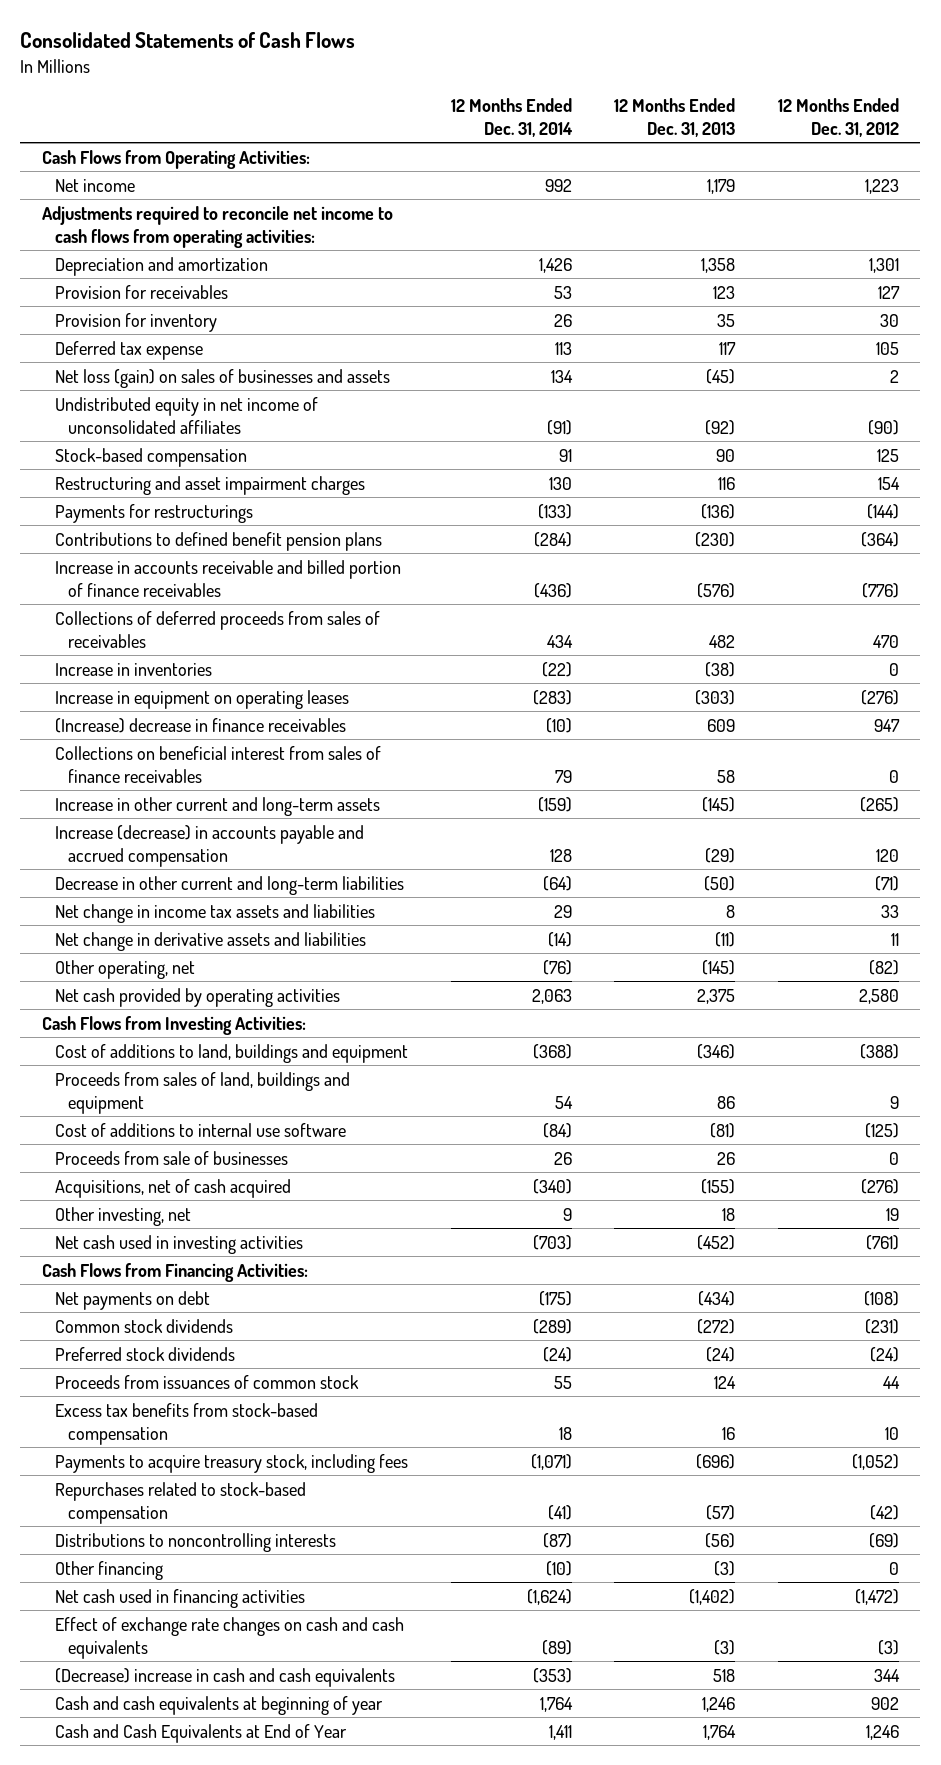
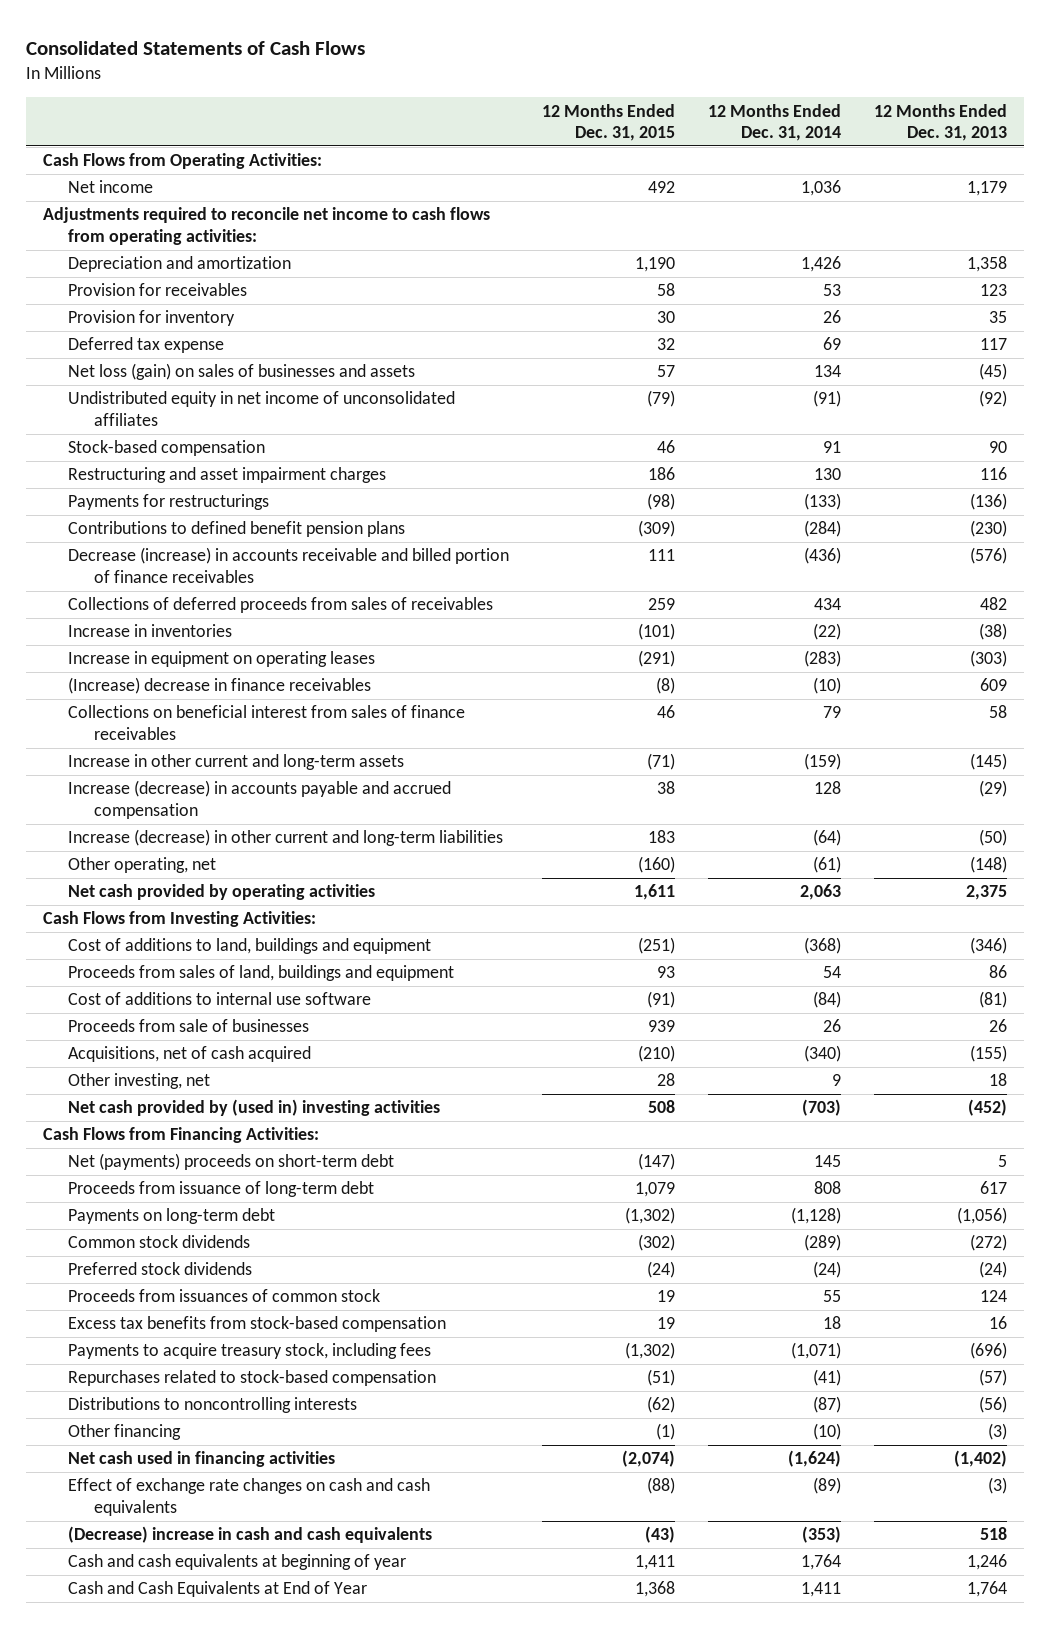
- | 12 Months Ended Dec. 31, 2014 | 12 Months Ended Dec. 31, 2013 | 12 Months Ended Dec. 31, 2012
+ | 12 Months Ended Dec. 31, 2015 | 12 Months Ended Dec. 31, 2014 | 12 Months Ended Dec. 31, 2013
- Net income | 992 | 1,179 | 1,223
+ Net income | 492 | 1,036 | 1,179
- Deferred tax expense | 113 | 117 | 105
+ Deferred tax expense | 32 | 69 | 117
- Increase in accounts receivable and billed portion of finance receivables | (436) | (576) | (776)
+ Decrease (increase) in accounts receivable and billed portion of finance receivables | 111 | (436) | (576)
- Decrease in other current and long-term liabilities | (64) | (50) | (71)
- Net change in income tax assets and liabilities | 29 | 8 | 33
- Net change in derivative assets and liabilities | (14) | (11) | 11
- Other operating, net | (76) | (145) | (82)
+ Increase (decrease) in other current and long-term liabilities | 183 | (64) | (50)
+ Other operating, net | (160) | (61) | (148)
- Net cash used in investing activities | (703) | (452) | (761)
+ Net cash provided by (used in) investing activities | 508 | (703) | (452)
- Net payments on debt | (175) | (434) | (108)
+ Net (payments) proceeds on short-term debt | (147) | 145 | 5
+ Proceeds from issuance of long-term debt | 1,079 | 808 | 617
+ Payments on long-term debt | (1,302) | (1,128) | (1,056)

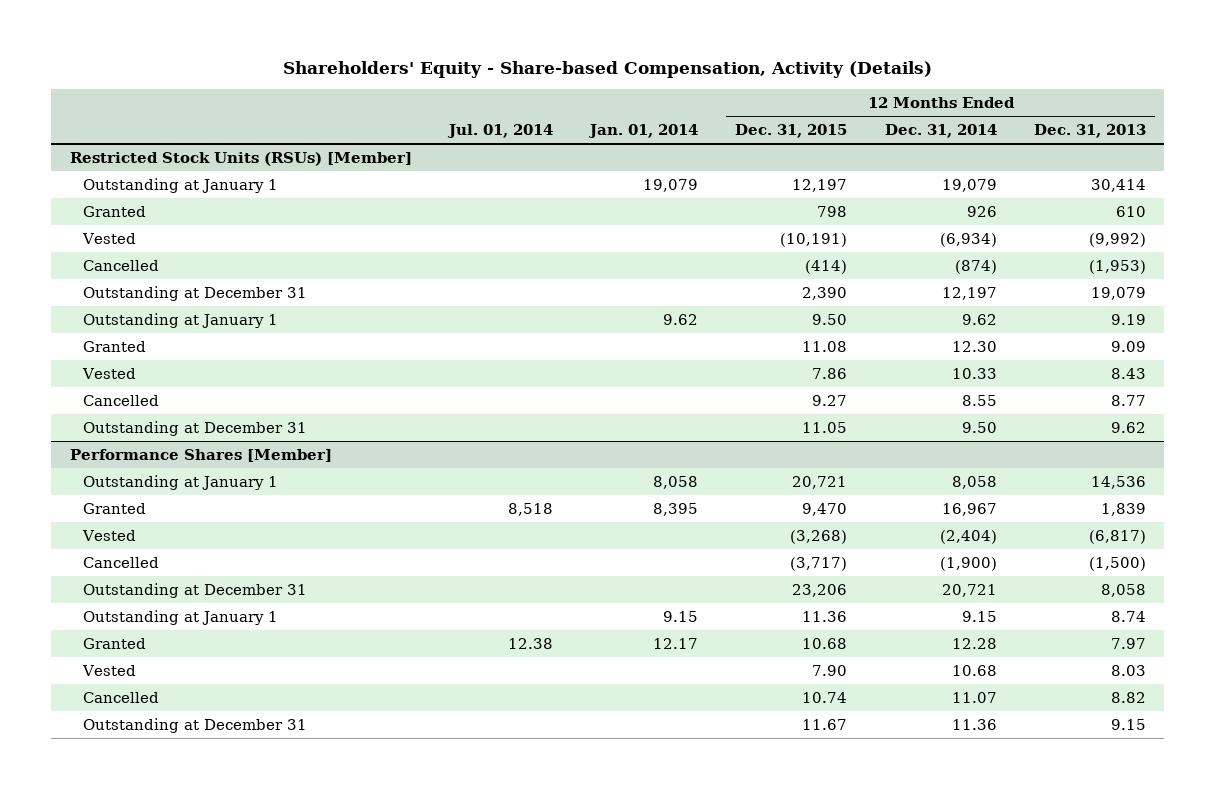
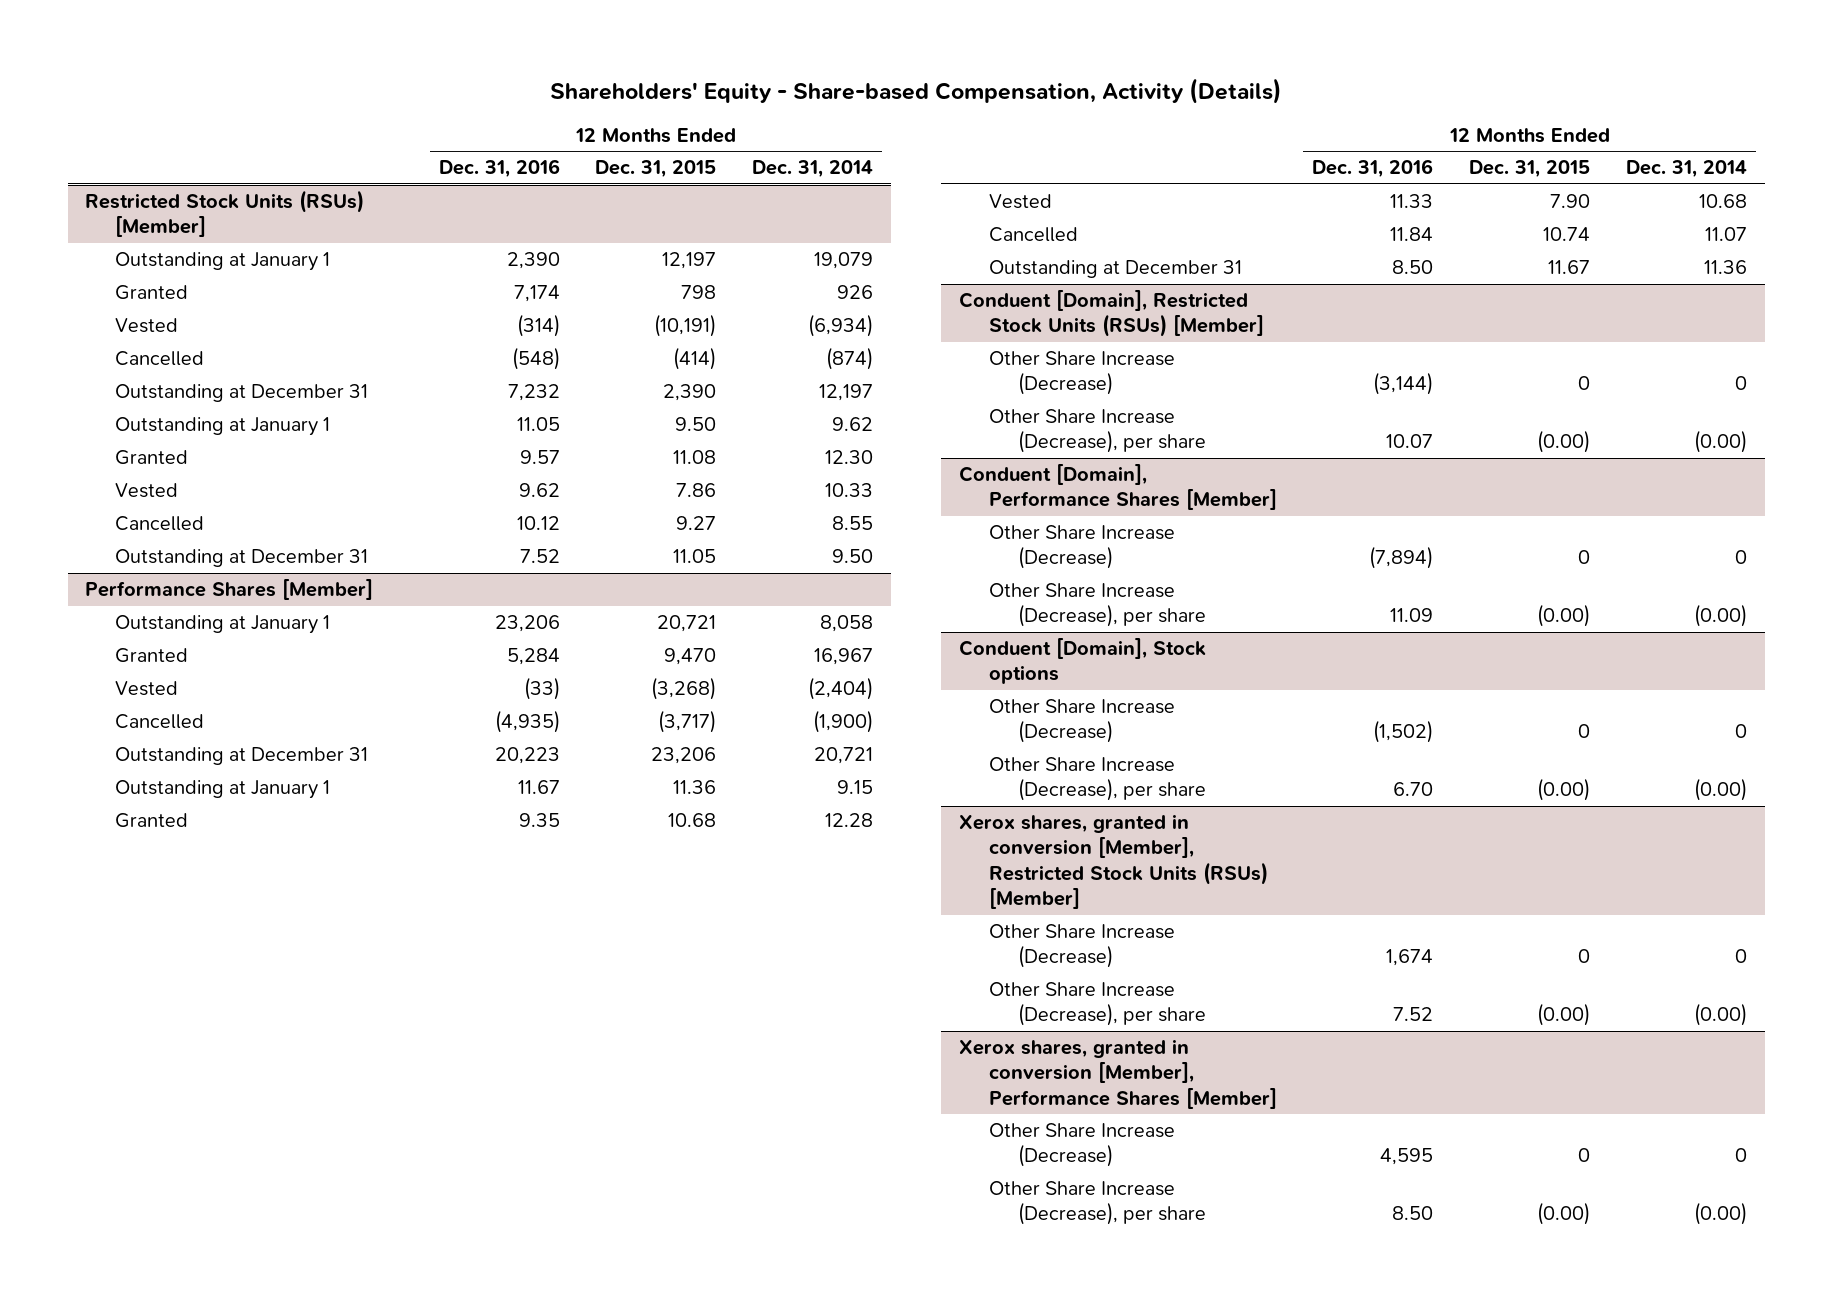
- | Jul. 01, 2014 | Jan. 01, 2014 | 12 Months Ended Dec. 31, 2015 | 12 Months Ended Dec. 31, 2014 | 12 Months Ended Dec. 31, 2013
+ | 12 Months Ended Dec. 31, 2016 | 12 Months Ended Dec. 31, 2015 | 12 Months Ended Dec. 31, 2014
+ Conduent [Domain], Restricted Stock Units (RSUs) [Member]
+ Other Share Increase (Decrease) | (3,144) | 0 | 0
+ Other Share Increase (Decrease), per share | 10.07 | (0.00) | (0.00)
+ Conduent [Domain], Performance Shares [Member]
+ Other Share Increase (Decrease) | (7,894) | 0 | 0
+ Other Share Increase (Decrease), per share | 11.09 | (0.00) | (0.00)
+ Conduent [Domain], Stock options
+ Other Share Increase (Decrease) | (1,502) | 0 | 0
+ Other Share Increase (Decrease), per share | 6.70 | (0.00) | (0.00)
+ Xerox shares, granted in conversion [Member], Restricted Stock Units (RSUs) [Member]
+ Other Share Increase (Decrease) | 1,674 | 0 | 0
+ Other Share Increase (Decrease), per share | 7.52 | (0.00) | (0.00)
+ Xerox shares, granted in conversion [Member], Performance Shares [Member]
+ Other Share Increase (Decrease) | 4,595 | 0 | 0
+ Other Share Increase (Decrease), per share | 8.50 | (0.00) | (0.00)

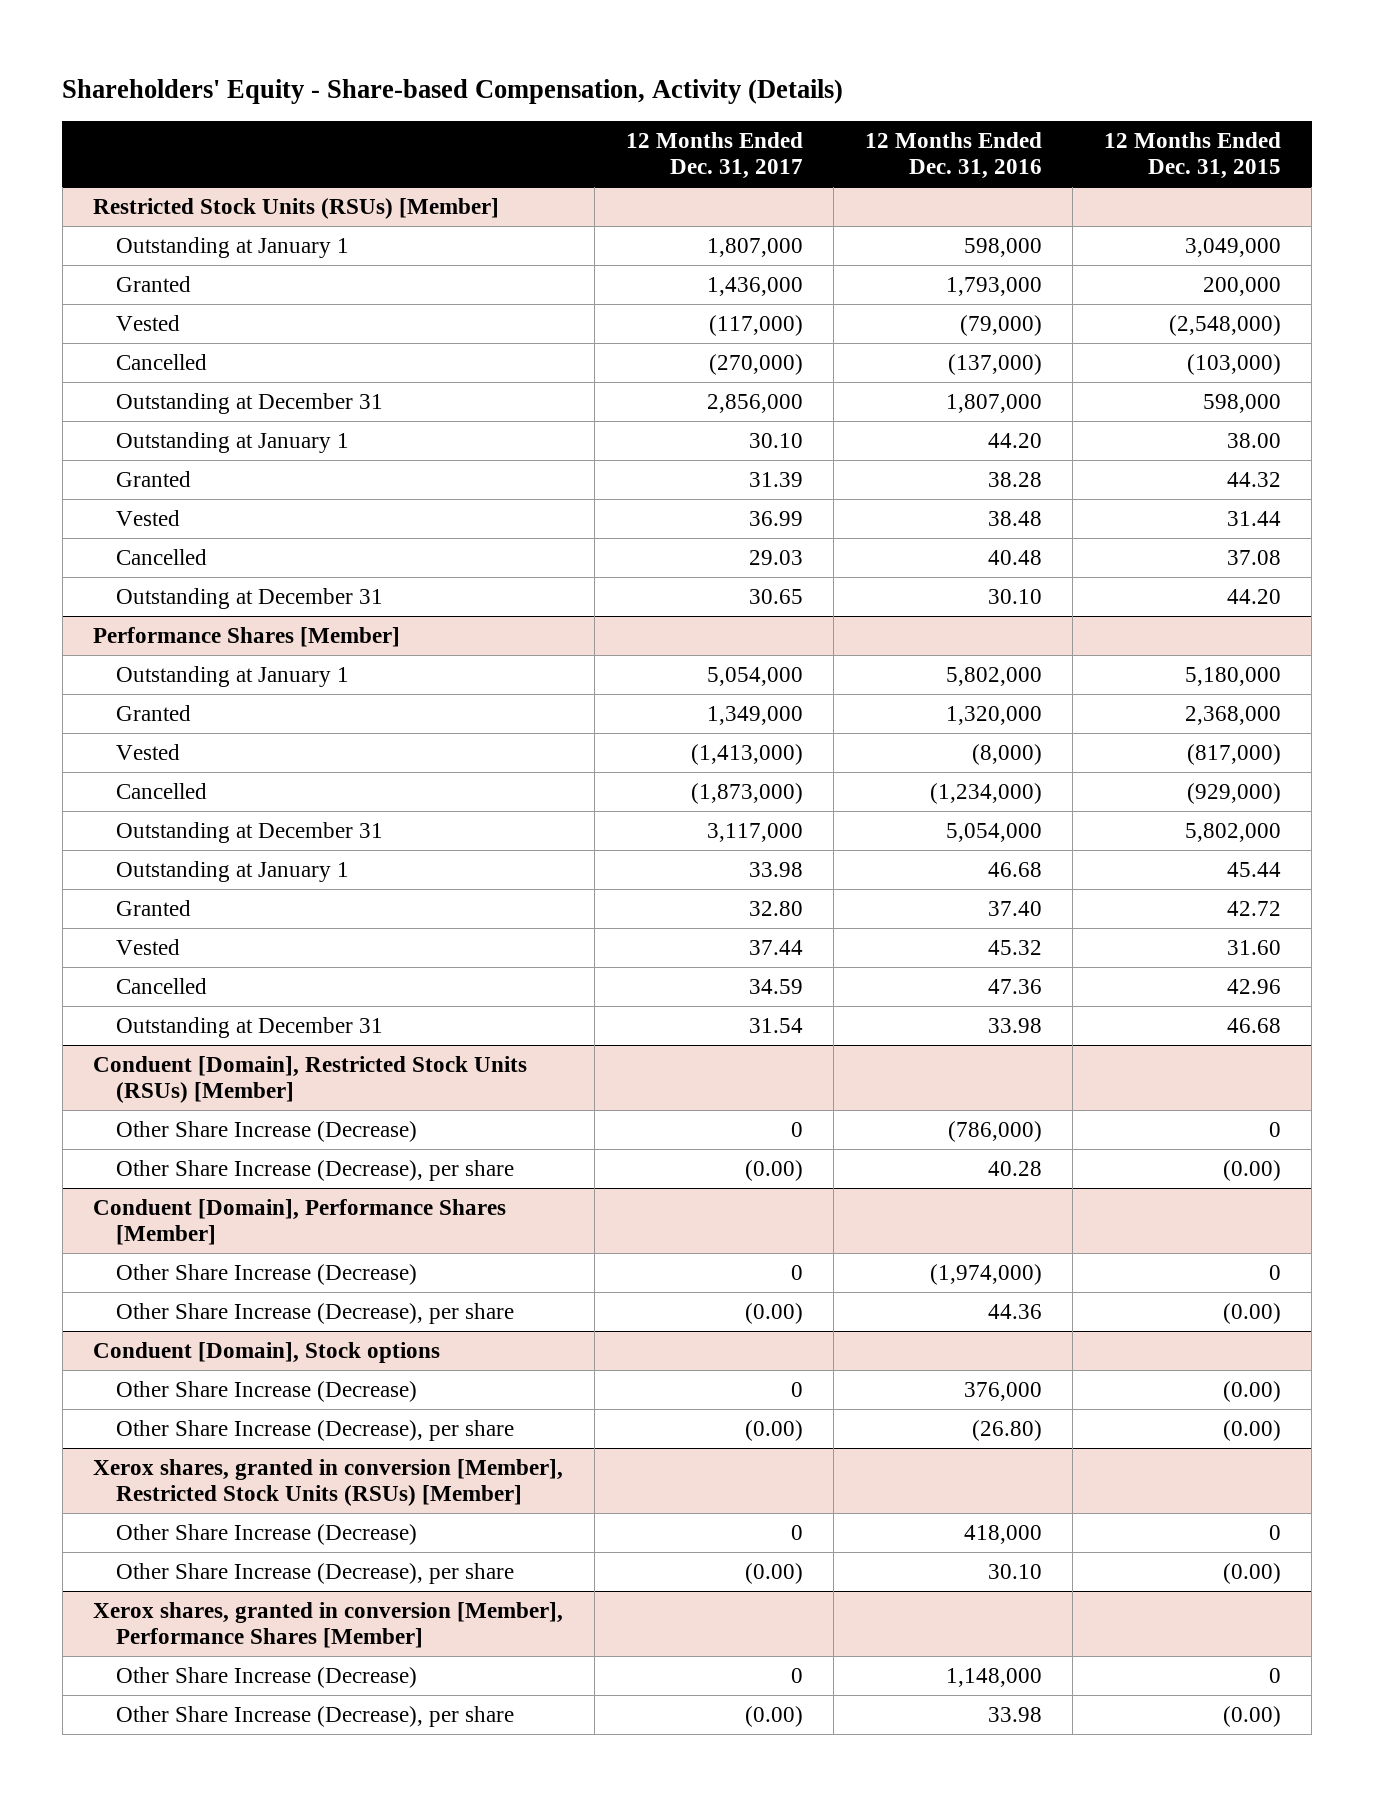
- | 12 Months Ended Dec. 31, 2016 | 12 Months Ended Dec. 31, 2015 | 12 Months Ended Dec. 31, 2014
+ | 12 Months Ended Dec. 31, 2017 | 12 Months Ended Dec. 31, 2016 | 12 Months Ended Dec. 31, 2015
@ Restricted Stock Units (RSUs) [Member]
- Outstanding at January 1 | 2,390 | 12,197 | 19,079
- Granted | 7,174 | 798 | 926
- Vested | (314) | (10,191) | (6,934)
- Cancelled | (548) | (414) | (874)
- Outstanding at December 31 | 7,232 | 2,390 | 12,197
- Outstanding at January 1 | 11.05 | 9.50 | 9.62
- Granted | 9.57 | 11.08 | 12.30
- Vested | 9.62 | 7.86 | 10.33
- Cancelled | 10.12 | 9.27 | 8.55
- Outstanding at December 31 | 7.52 | 11.05 | 9.50
+ Outstanding at January 1 | 1,807,000 | 598,000 | 3,049,000
+ Granted | 1,436,000 | 1,793,000 | 200,000
+ Vested | (117,000) | (79,000) | (2,548,000)
+ Cancelled | (270,000) | (137,000) | (103,000)
+ Outstanding at December 31 | 2,856,000 | 1,807,000 | 598,000
+ Outstanding at January 1 | 30.10 | 44.20 | 38.00
+ Granted | 31.39 | 38.28 | 44.32
+ Vested | 36.99 | 38.48 | 31.44
+ Cancelled | 29.03 | 40.48 | 37.08
+ Outstanding at December 31 | 30.65 | 30.10 | 44.20
@ Performance Shares [Member]
- Outstanding at January 1 | 23,206 | 20,721 | 8,058
- Granted | 5,284 | 9,470 | 16,967
- Vested | (33) | (3,268) | (2,404)
- Cancelled | (4,935) | (3,717) | (1,900)
- Outstanding at December 31 | 20,223 | 23,206 | 20,721
- Outstanding at January 1 | 11.67 | 11.36 | 9.15
- Granted | 9.35 | 10.68 | 12.28
- Vested | 11.33 | 7.90 | 10.68
- Cancelled | 11.84 | 10.74 | 11.07
- Outstanding at December 31 | 8.50 | 11.67 | 11.36
+ Outstanding at January 1 | 5,054,000 | 5,802,000 | 5,180,000
+ Granted | 1,349,000 | 1,320,000 | 2,368,000
+ Vested | (1,413,000) | (8,000) | (817,000)
+ Cancelled | (1,873,000) | (1,234,000) | (929,000)
+ Outstanding at December 31 | 3,117,000 | 5,054,000 | 5,802,000
+ Outstanding at January 1 | 33.98 | 46.68 | 45.44
+ Granted | 32.80 | 37.40 | 42.72
+ Vested | 37.44 | 45.32 | 31.60
+ Cancelled | 34.59 | 47.36 | 42.96
+ Outstanding at December 31 | 31.54 | 33.98 | 46.68
@ Conduent [Domain], Restricted Stock Units (RSUs) [Member]
- Other Share Increase (Decrease) | (3,144) | 0 | 0
- Other Share Increase (Decrease), per share | 10.07 | (0.00) | (0.00)
+ Other Share Increase (Decrease) | 0 | (786,000) | 0
+ Other Share Increase (Decrease), per share | (0.00) | 40.28 | (0.00)
@ Conduent [Domain], Performance Shares [Member]
- Other Share Increase (Decrease) | (7,894) | 0 | 0
- Other Share Increase (Decrease), per share | 11.09 | (0.00) | (0.00)
+ Other Share Increase (Decrease) | 0 | (1,974,000) | 0
+ Other Share Increase (Decrease), per share | (0.00) | 44.36 | (0.00)
@ Conduent [Domain], Stock options
- Other Share Increase (Decrease) | (1,502) | 0 | 0
- Other Share Increase (Decrease), per share | 6.70 | (0.00) | (0.00)
+ Other Share Increase (Decrease) | 0 | 376,000 | (0.00)
+ Other Share Increase (Decrease), per share | (0.00) | (26.80) | (0.00)
@ Xerox shares, granted in conversion [Member], Restricted Stock Units (RSUs) [Member]
- Other Share Increase (Decrease) | 1,674 | 0 | 0
- Other Share Increase (Decrease), per share | 7.52 | (0.00) | (0.00)
+ Other Share Increase (Decrease) | 0 | 418,000 | 0
+ Other Share Increase (Decrease), per share | (0.00) | 30.10 | (0.00)
@ Xerox shares, granted in conversion [Member], Performance Shares [Member]
- Other Share Increase (Decrease) | 4,595 | 0 | 0
- Other Share Increase (Decrease), per share | 8.50 | (0.00) | (0.00)
+ Other Share Increase (Decrease) | 0 | 1,148,000 | 0
+ Other Share Increase (Decrease), per share | (0.00) | 33.98 | (0.00)

